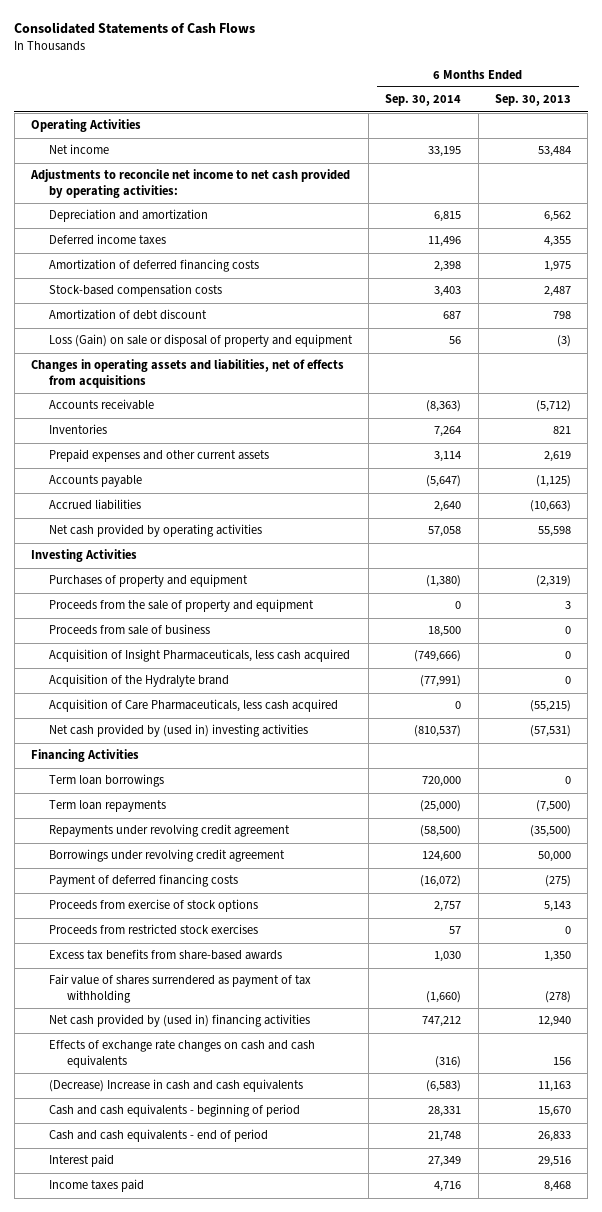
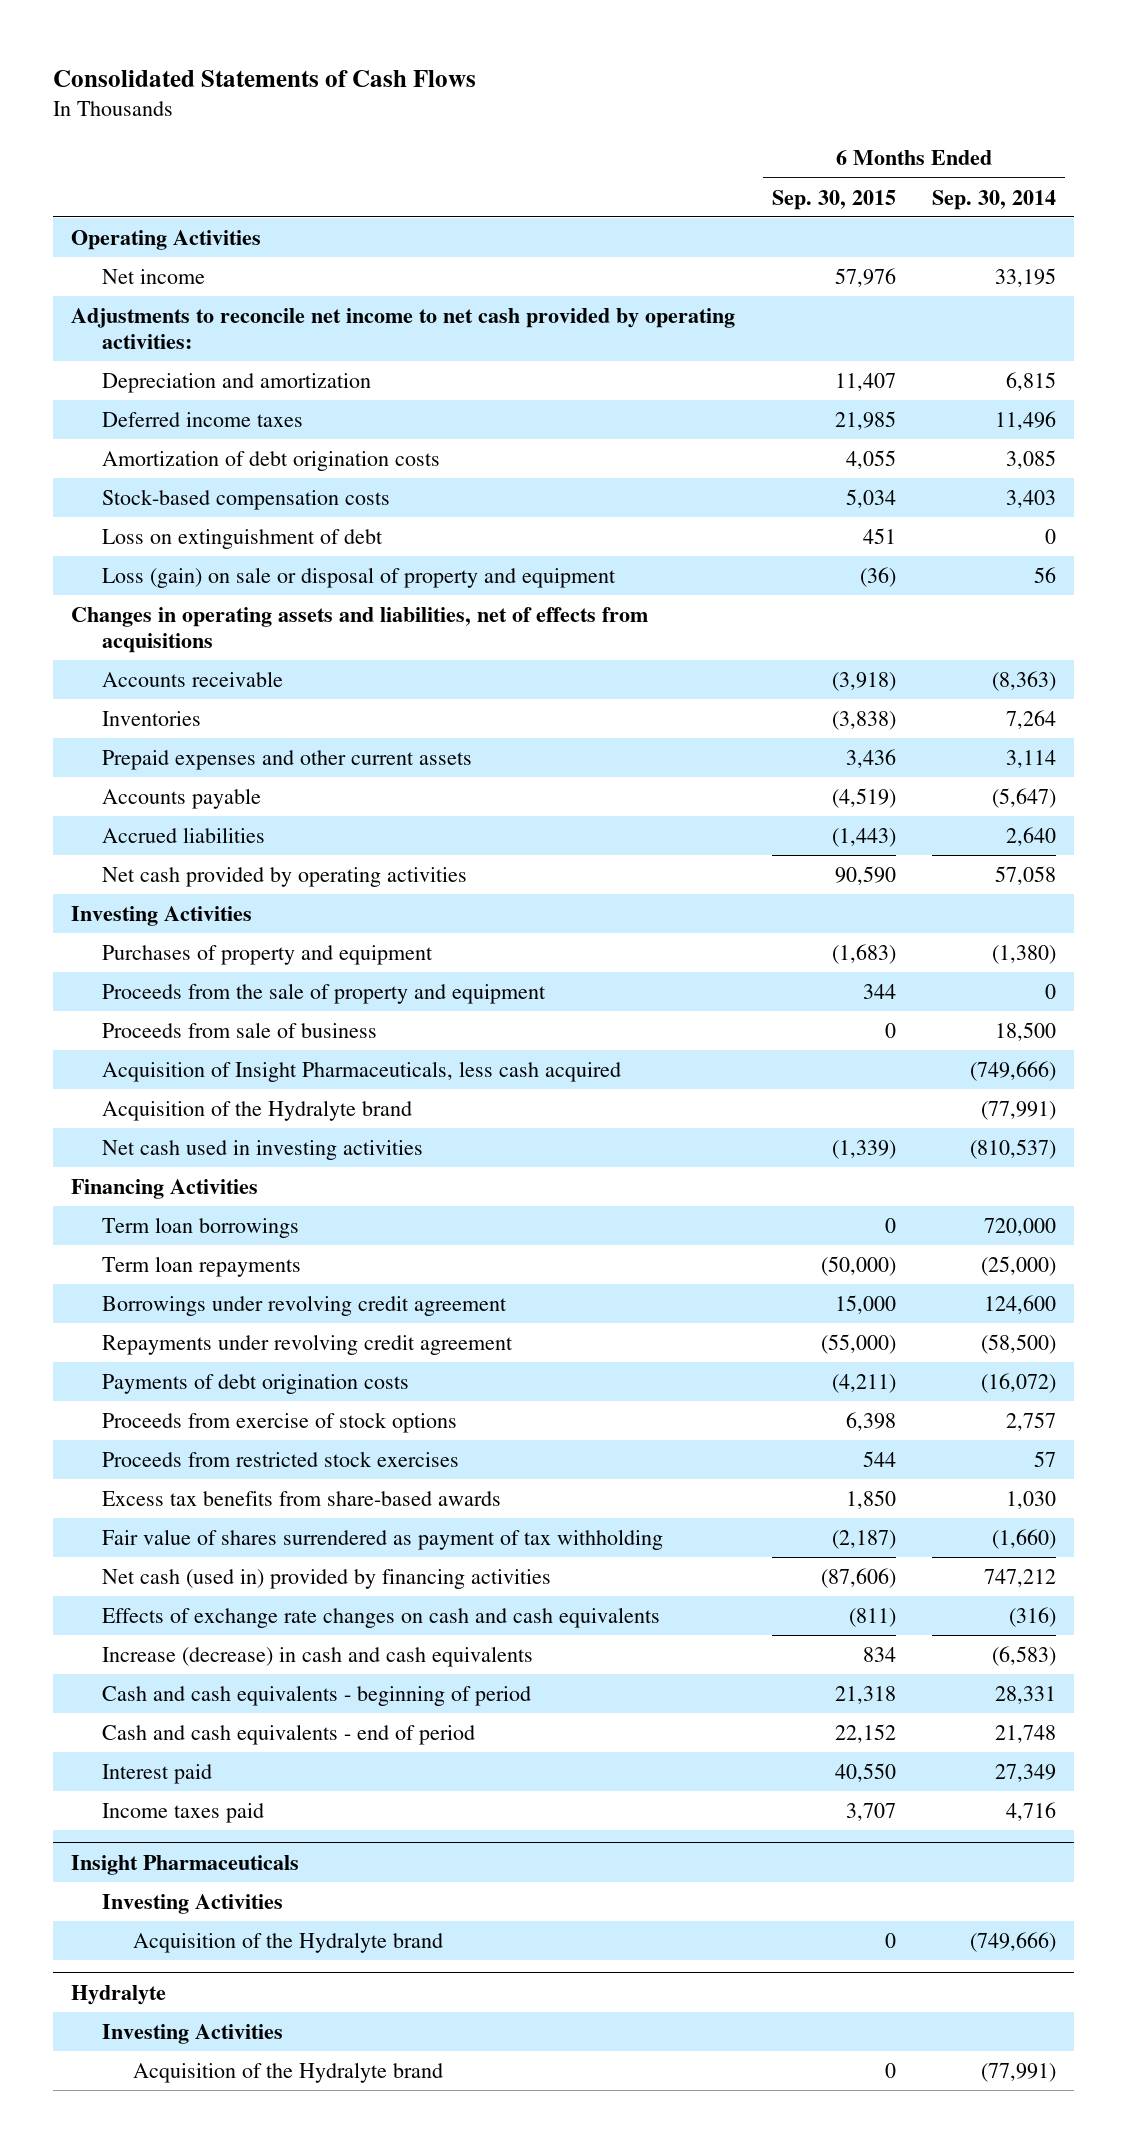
- | 6 Months Ended Sep. 30, 2014 | 6 Months Ended Sep. 30, 2013
+ | 6 Months Ended Sep. 30, 2015 | 6 Months Ended Sep. 30, 2014
- Amortization of deferred financing costs | 2,398 | 1,975
+ Amortization of debt origination costs | 4,055 | 3,085
- Amortization of debt discount | 687 | 798
- Loss (Gain) on sale or disposal of property and equipment | 56 | (3)
+ Loss on extinguishment of debt | 451 | 0
+ Loss (gain) on sale or disposal of property and equipment | (36) | 56
- Acquisition of Care Pharmaceuticals, less cash acquired | 0 | (55,215)
- Net cash provided by (used in) investing activities | (810,537) | (57,531)
+ Net cash used in investing activities | (1,339) | (810,537)
- Payment of deferred financing costs | (16,072) | (275)
moved down: Repayments under revolving credit agreement | (55,000) | (58,500)
+ Payments of debt origination costs | (4,211) | (16,072)
- Net cash provided by (used in) financing activities | 747,212 | 12,940
+ Net cash (used in) provided by financing activities | (87,606) | 747,212
- (Decrease) Increase in cash and cash equivalents | (6,583) | 11,163
+ Increase (decrease) in cash and cash equivalents | 834 | (6,583)
+ Insight Pharmaceuticals
+ Investing Activities
+ Acquisition of the Hydralyte brand | 0 | (749,666)
+ Hydralyte
+ Investing Activities
+ Acquisition of the Hydralyte brand | 0 | (77,991)

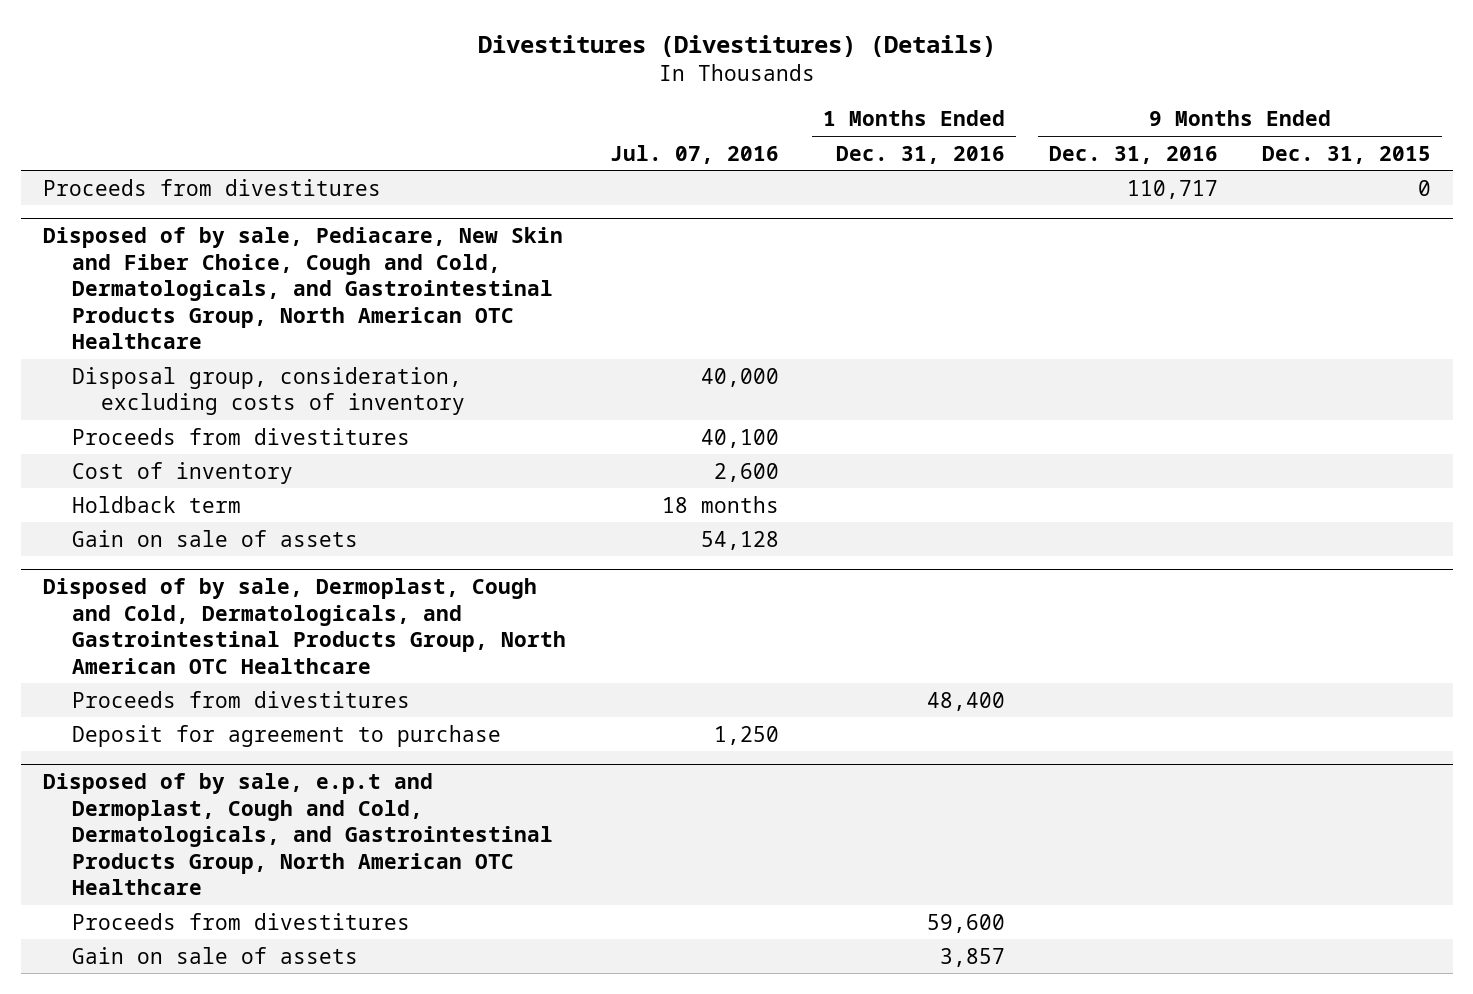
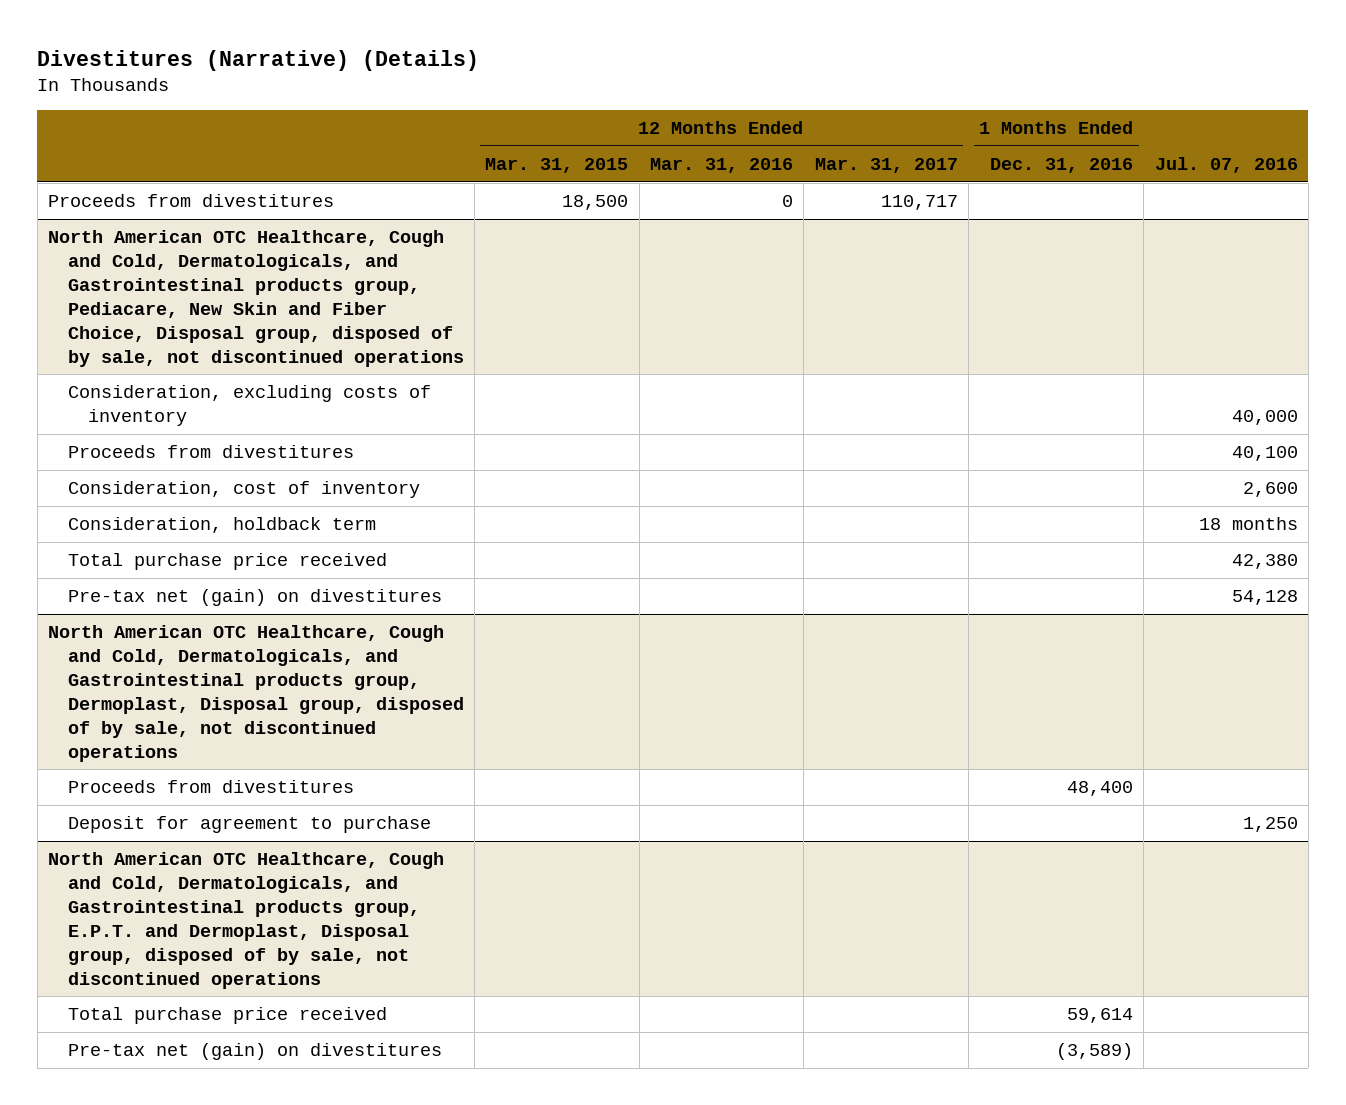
- Divestitures (Divestitures) (Details)
+ Divestitures (Narrative) (Details)
- | Jul. 07, 2016 | 1 Months Ended Dec. 31, 2016 | 9 Months Ended Dec. 31, 2016 | 9 Months Ended Dec. 31, 2015
+ | 12 Months Ended Mar. 31, 2015 | 12 Months Ended Mar. 31, 2016 | 12 Months Ended Mar. 31, 2017 | 1 Months Ended Dec. 31, 2016 | Jul. 07, 2016
- Disposed of by sale, Pediacare, New Skin and Fiber Choice, Cough and Cold, Dermatologicals, and Gastrointestinal Products Group, North American OTC Healthcare
- Disposal group, consideration, excluding costs of inventory | 40,000 | | |
+ North American OTC Healthcare, Cough and Cold, Dermatologicals, and Gastrointestinal products group, Pediacare, New Skin and Fiber Choice, Disposal group, disposed of by sale, not discontinued operations
+ Consideration, excluding costs of inventory | | | | | 40,000
- Cost of inventory | 2,600 | | |
- Holdback term | 18 months | | |
- Gain on sale of assets | 54,128 | | |
- Disposed of by sale, Dermoplast, Cough and Cold, Dermatologicals, and Gastrointestinal Products Group, North American OTC Healthcare
+ Consideration, cost of inventory | | | | | 2,600
+ Consideration, holdback term | | | | | 18 months
+ Total purchase price received | | | | | 42,380
+ Pre-tax net (gain) on divestitures | | | | | 54,128
+ North American OTC Healthcare, Cough and Cold, Dermatologicals, and Gastrointestinal products group, Dermoplast, Disposal group, disposed of by sale, not discontinued operations
- Disposed of by sale, e.p.t and Dermoplast, Cough and Cold, Dermatologicals, and Gastrointestinal Products Group, North American OTC Healthcare
- Proceeds from divestitures | | 59,600 | |
- Gain on sale of assets | | 3,857 | |
+ North American OTC Healthcare, Cough and Cold, Dermatologicals, and Gastrointestinal products group, E.P.T. and Dermoplast, Disposal group, disposed of by sale, not discontinued operations
+ Total purchase price received | | | | 59,614 |
+ Pre-tax net (gain) on divestitures | | | | (3,589) |

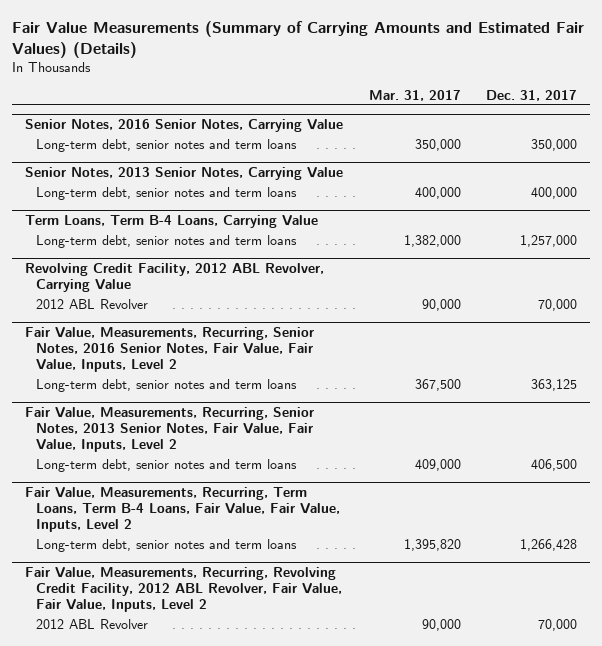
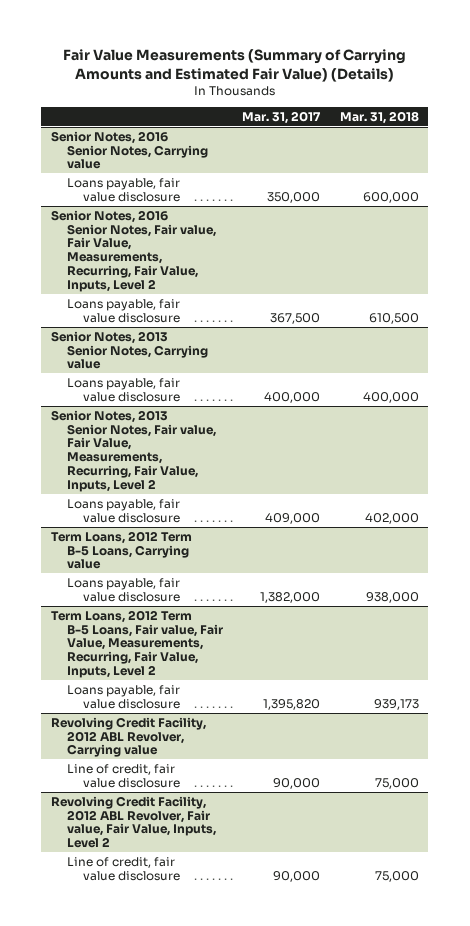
- Fair Value Measurements (Summary of Carrying Amounts and Estimated Fair Values) (Details)
+ Fair Value Measurements (Summary of Carrying Amounts and Estimated Fair Value) (Details)
- | Mar. 31, 2017 | Dec. 31, 2017
+ | Mar. 31, 2017 | Mar. 31, 2018
- Senior Notes, 2016 Senior Notes, Carrying Value
- Long-term debt, senior notes and term loans | 350,000 | 350,000
- Senior Notes, 2013 Senior Notes, Carrying Value
- Long-term debt, senior notes and term loans | 400,000 | 400,000
- Term Loans, Term B-4 Loans, Carrying Value
- Long-term debt, senior notes and term loans | 1,382,000 | 1,257,000
- Revolving Credit Facility, 2012 ABL Revolver, Carrying Value
- 2012 ABL Revolver | 90,000 | 70,000
- Fair Value, Measurements, Recurring, Senior Notes, 2016 Senior Notes, Fair Value, Fair Value, Inputs, Level 2
- Long-term debt, senior notes and term loans | 367,500 | 363,125
- Fair Value, Measurements, Recurring, Senior Notes, 2013 Senior Notes, Fair Value, Fair Value, Inputs, Level 2
- Long-term debt, senior notes and term loans | 409,000 | 406,500
- Fair Value, Measurements, Recurring, Term Loans, Term B-4 Loans, Fair Value, Fair Value, Inputs, Level 2
- Long-term debt, senior notes and term loans | 1,395,820 | 1,266,428
- Fair Value, Measurements, Recurring, Revolving Credit Facility, 2012 ABL Revolver, Fair Value, Fair Value, Inputs, Level 2
- 2012 ABL Revolver | 90,000 | 70,000
+ Senior Notes, 2016 Senior Notes, Carrying value
+ Loans payable, fair value disclosure | 350,000 | 600,000
+ Senior Notes, 2016 Senior Notes, Fair value, Fair Value, Measurements, Recurring, Fair Value, Inputs, Level 2
+ Loans payable, fair value disclosure | 367,500 | 610,500
+ Senior Notes, 2013 Senior Notes, Carrying value
+ Loans payable, fair value disclosure | 400,000 | 400,000
+ Senior Notes, 2013 Senior Notes, Fair value, Fair Value, Measurements, Recurring, Fair Value, Inputs, Level 2
+ Loans payable, fair value disclosure | 409,000 | 402,000
+ Term Loans, 2012 Term B-5 Loans, Carrying value
+ Loans payable, fair value disclosure | 1,382,000 | 938,000
+ Term Loans, 2012 Term B-5 Loans, Fair value, Fair Value, Measurements, Recurring, Fair Value, Inputs, Level 2
+ Loans payable, fair value disclosure | 1,395,820 | 939,173
+ Revolving Credit Facility, 2012 ABL Revolver, Carrying value
+ Line of credit, fair value disclosure | 90,000 | 75,000
+ Revolving Credit Facility, 2012 ABL Revolver, Fair value, Fair Value, Inputs, Level 2
+ Line of credit, fair value disclosure | 90,000 | 75,000

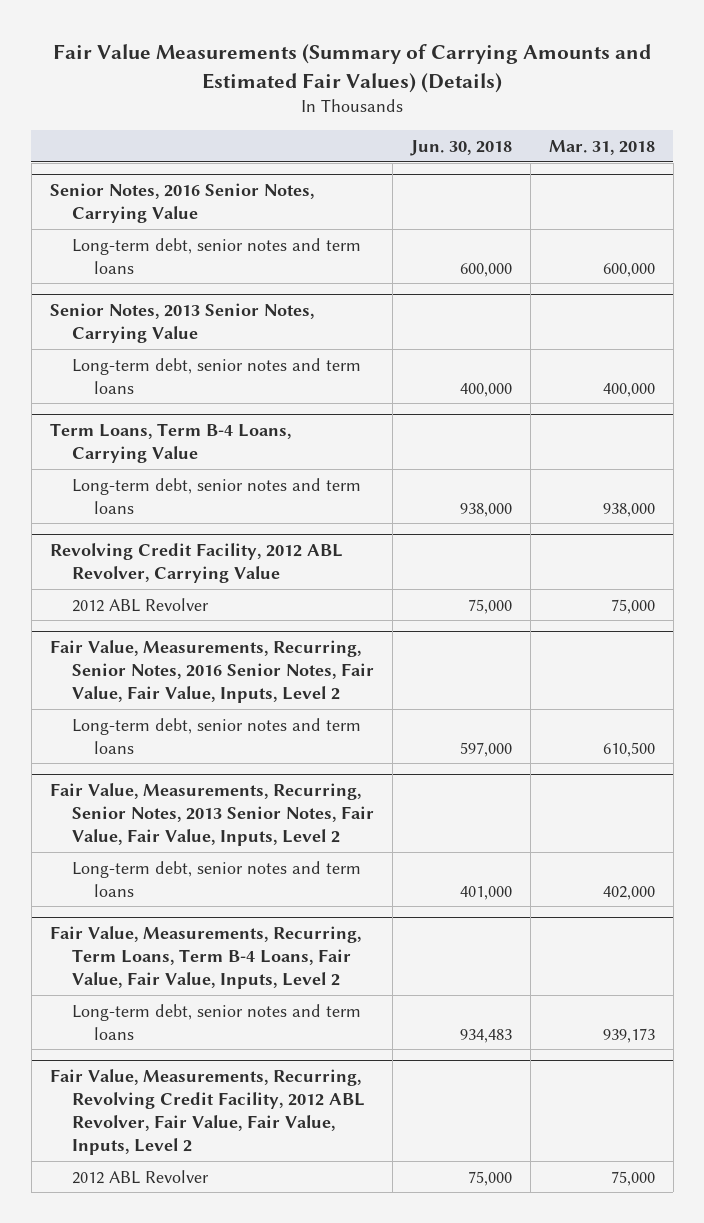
- Fair Value Measurements (Summary of Carrying Amounts and Estimated Fair Value) (Details)
+ Fair Value Measurements (Summary of Carrying Amounts and Estimated Fair Values) (Details)
- | Mar. 31, 2017 | Mar. 31, 2018
+ | Jun. 30, 2018 | Mar. 31, 2018
- Senior Notes, 2016 Senior Notes, Carrying value
- Loans payable, fair value disclosure | 350,000 | 600,000
- Senior Notes, 2016 Senior Notes, Fair value, Fair Value, Measurements, Recurring, Fair Value, Inputs, Level 2
- Loans payable, fair value disclosure | 367,500 | 610,500
- Senior Notes, 2013 Senior Notes, Carrying value
- Loans payable, fair value disclosure | 400,000 | 400,000
- Senior Notes, 2013 Senior Notes, Fair value, Fair Value, Measurements, Recurring, Fair Value, Inputs, Level 2
- Loans payable, fair value disclosure | 409,000 | 402,000
- Term Loans, 2012 Term B-5 Loans, Carrying value
- Loans payable, fair value disclosure | 1,382,000 | 938,000
- Term Loans, 2012 Term B-5 Loans, Fair value, Fair Value, Measurements, Recurring, Fair Value, Inputs, Level 2
- Loans payable, fair value disclosure | 1,395,820 | 939,173
- Revolving Credit Facility, 2012 ABL Revolver, Carrying value
- Line of credit, fair value disclosure | 90,000 | 75,000
- Revolving Credit Facility, 2012 ABL Revolver, Fair value, Fair Value, Inputs, Level 2
- Line of credit, fair value disclosure | 90,000 | 75,000
+ Senior Notes, 2016 Senior Notes, Carrying Value
+ Long-term debt, senior notes and term loans | 600,000 | 600,000
+ Senior Notes, 2013 Senior Notes, Carrying Value
+ Long-term debt, senior notes and term loans | 400,000 | 400,000
+ Term Loans, Term B-4 Loans, Carrying Value
+ Long-term debt, senior notes and term loans | 938,000 | 938,000
+ Revolving Credit Facility, 2012 ABL Revolver, Carrying Value
+ 2012 ABL Revolver | 75,000 | 75,000
+ Fair Value, Measurements, Recurring, Senior Notes, 2016 Senior Notes, Fair Value, Fair Value, Inputs, Level 2
+ Long-term debt, senior notes and term loans | 597,000 | 610,500
+ Fair Value, Measurements, Recurring, Senior Notes, 2013 Senior Notes, Fair Value, Fair Value, Inputs, Level 2
+ Long-term debt, senior notes and term loans | 401,000 | 402,000
+ Fair Value, Measurements, Recurring, Term Loans, Term B-4 Loans, Fair Value, Fair Value, Inputs, Level 2
+ Long-term debt, senior notes and term loans | 934,483 | 939,173
+ Fair Value, Measurements, Recurring, Revolving Credit Facility, 2012 ABL Revolver, Fair Value, Fair Value, Inputs, Level 2
+ 2012 ABL Revolver | 75,000 | 75,000

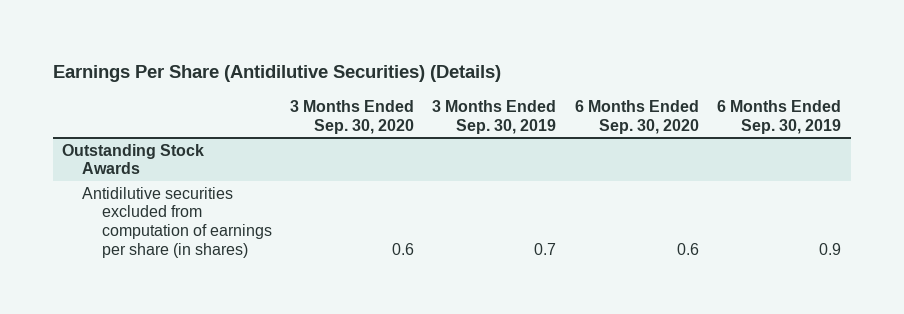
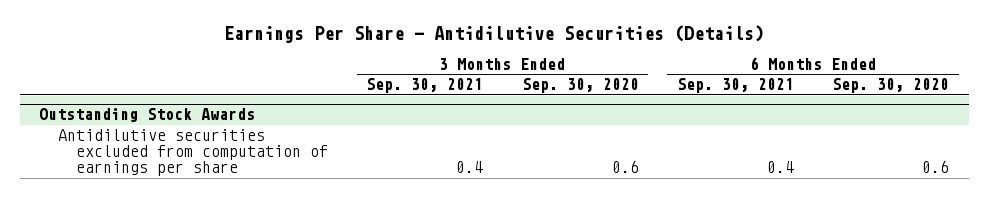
- Earnings Per Share (Antidilutive Securities) (Details)
+ Earnings Per Share - Antidilutive Securities (Details)
- | 3 Months Ended Sep. 30, 2020 | 3 Months Ended Sep. 30, 2019 | 6 Months Ended Sep. 30, 2020 | 6 Months Ended Sep. 30, 2019
+ | 3 Months Ended Sep. 30, 2021 | 3 Months Ended Sep. 30, 2020 | 6 Months Ended Sep. 30, 2021 | 6 Months Ended Sep. 30, 2020
@ Outstanding Stock Awards
- Antidilutive securities excluded from computation of earnings per share (in shares) | 0.6 | 0.7 | 0.6 | 0.9
+ Antidilutive securities excluded from computation of earnings per share | 0.4 | 0.6 | 0.4 | 0.6

